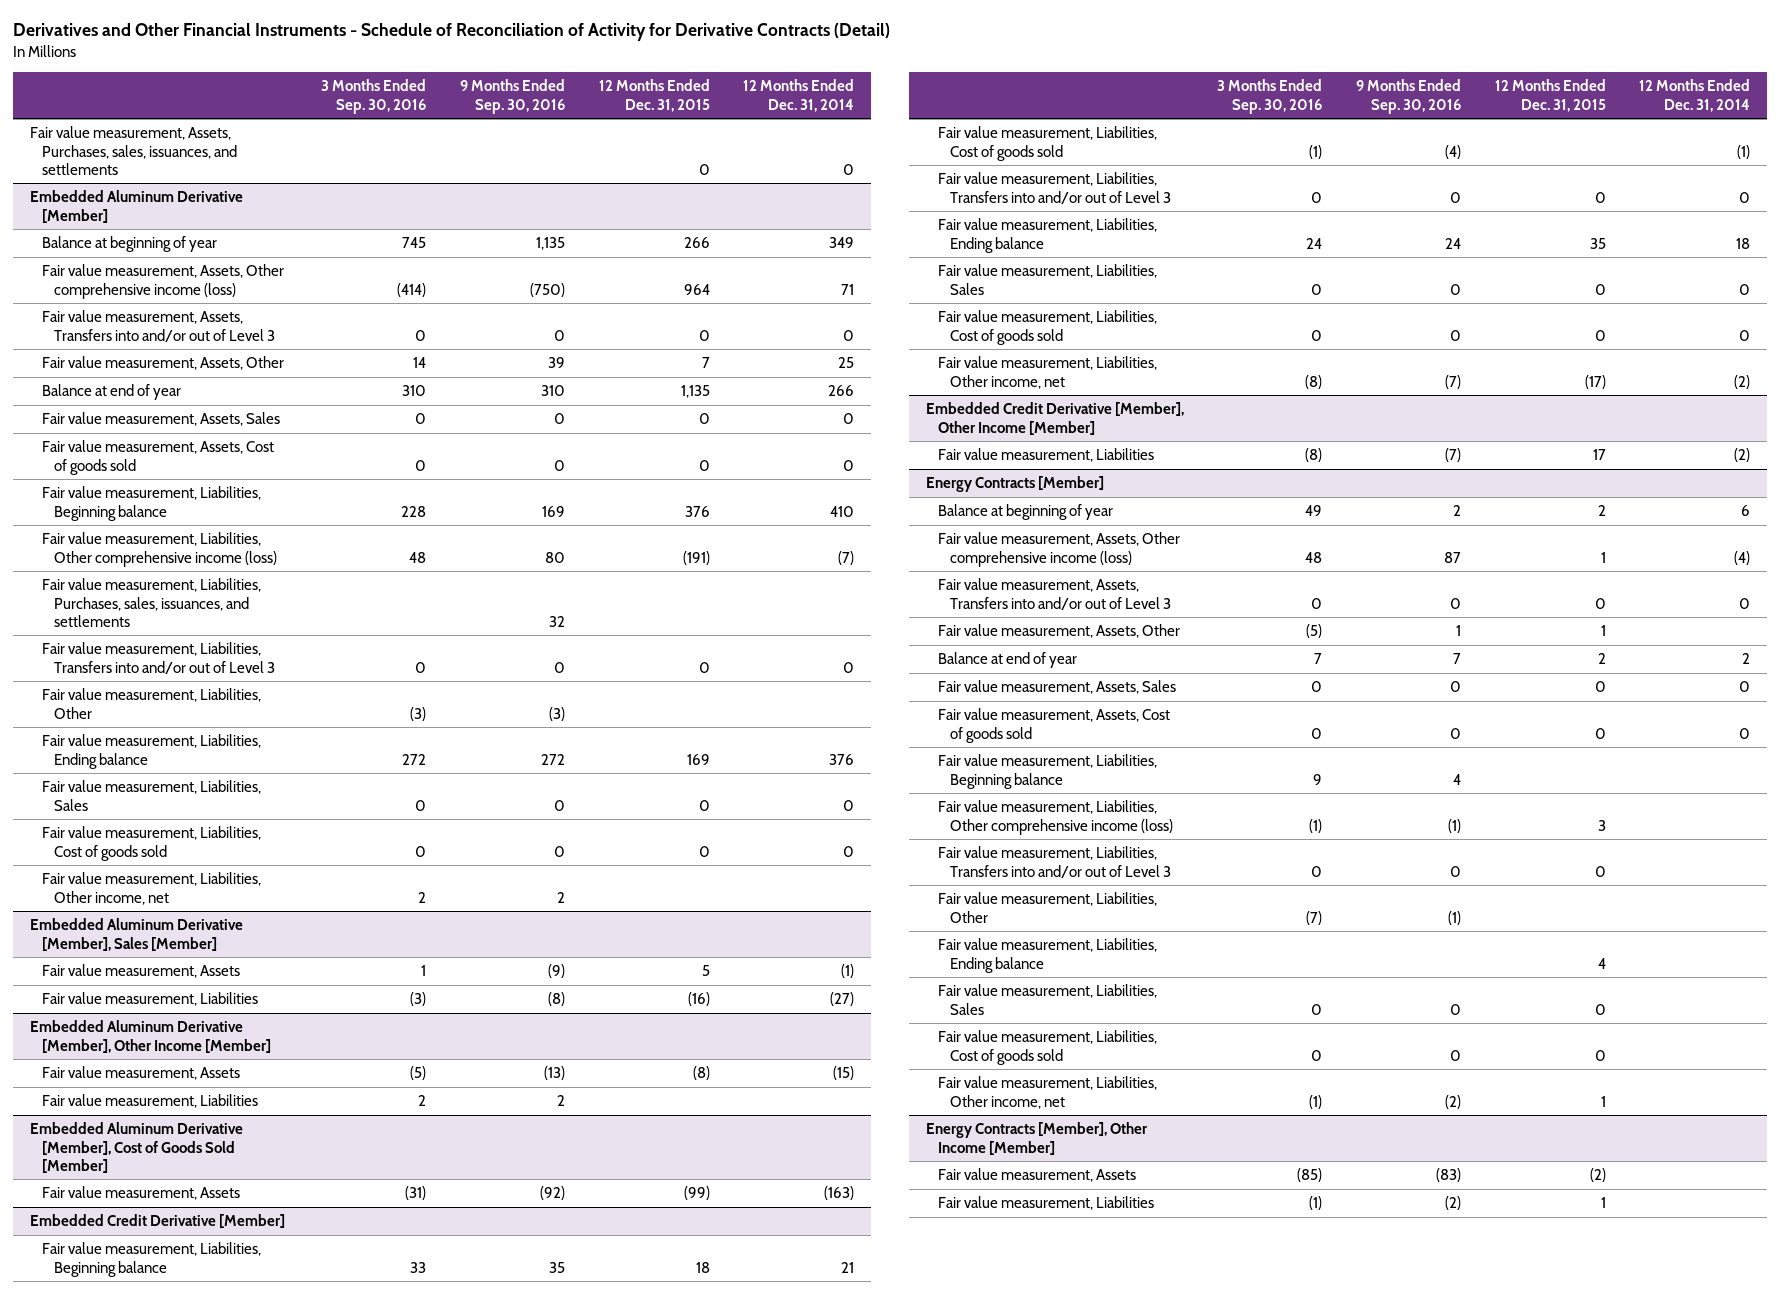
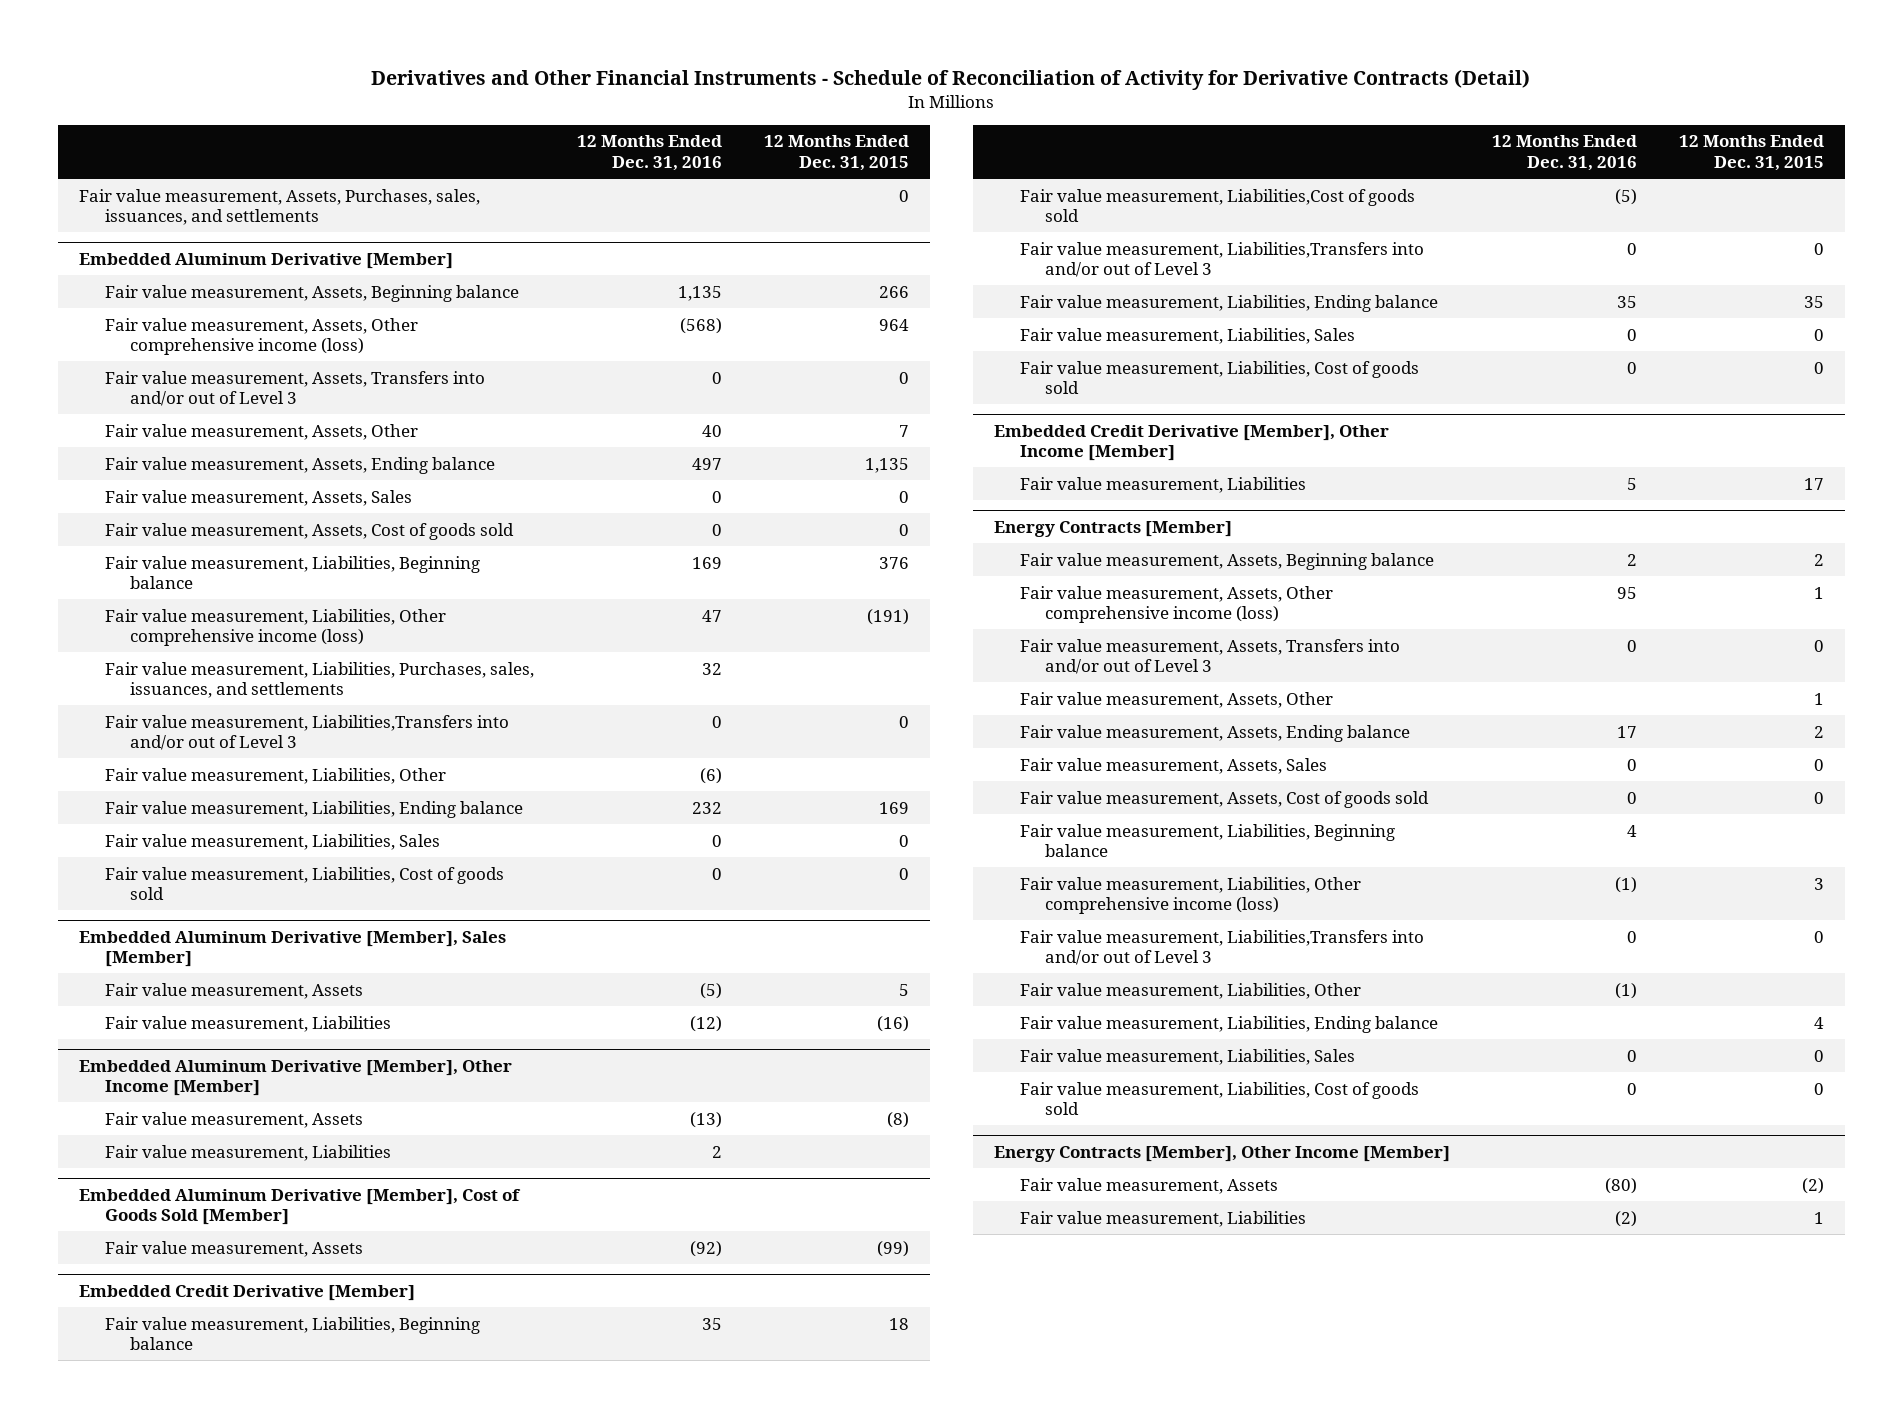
- | 3 Months Ended Sep. 30, 2016 | 9 Months Ended Sep. 30, 2016 | 12 Months Ended Dec. 31, 2015 | 12 Months Ended Dec. 31, 2014
+ | 12 Months Ended Dec. 31, 2016 | 12 Months Ended Dec. 31, 2015
@ Embedded Aluminum Derivative [Member]
- Balance at beginning of year | 745 | 1,135 | 266 | 349
+ Fair value measurement, Assets, Beginning balance | 1,135 | 266
- Balance at end of year | 310 | 310 | 1,135 | 266
+ Fair value measurement, Assets, Ending balance | 497 | 1,135
- Fair value measurement, Liabilities, Transfers into and/or out of Level 3 | 0 | 0 | 0 | 0
+ Fair value measurement, Liabilities,Transfers into and/or out of Level 3 | 0 | 0
- Fair value measurement, Liabilities, Other income, net | 2 | 2 | |
@ Embedded Credit Derivative [Member]
- Fair value measurement, Liabilities, Cost of goods sold | (1) | (4) | | (1)
- Fair value measurement, Liabilities, Transfers into and/or out of Level 3 | 0 | 0 | 0 | 0
+ Fair value measurement, Liabilities,Cost of goods sold | (5) |
+ Fair value measurement, Liabilities,Transfers into and/or out of Level 3 | 0 | 0
- Fair value measurement, Liabilities, Other income, net | (8) | (7) | (17) | (2)
@ Energy Contracts [Member]
- Balance at beginning of year | 49 | 2 | 2 | 6
+ Fair value measurement, Assets, Beginning balance | 2 | 2
- Balance at end of year | 7 | 7 | 2 | 2
+ Fair value measurement, Assets, Ending balance | 17 | 2
- Fair value measurement, Liabilities, Transfers into and/or out of Level 3 | 0 | 0 | 0 |
+ Fair value measurement, Liabilities,Transfers into and/or out of Level 3 | 0 | 0
- Fair value measurement, Liabilities, Other income, net | (1) | (2) | 1 |

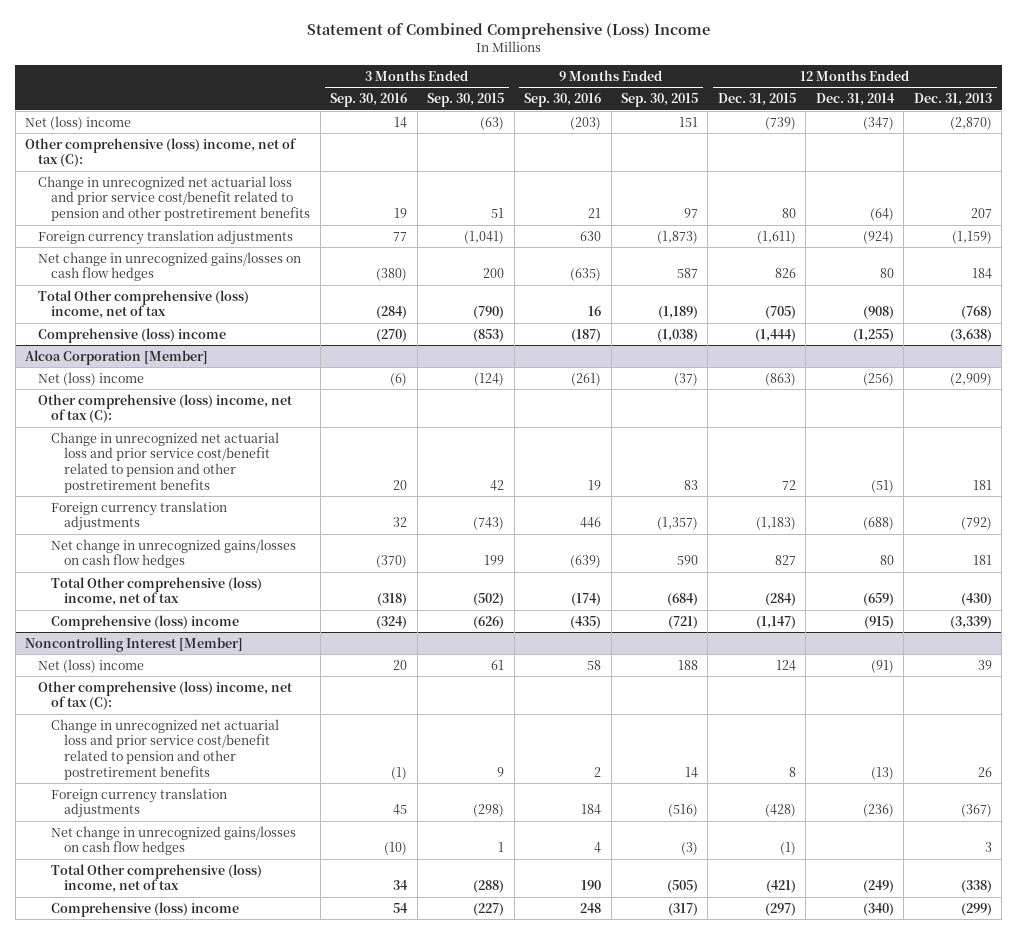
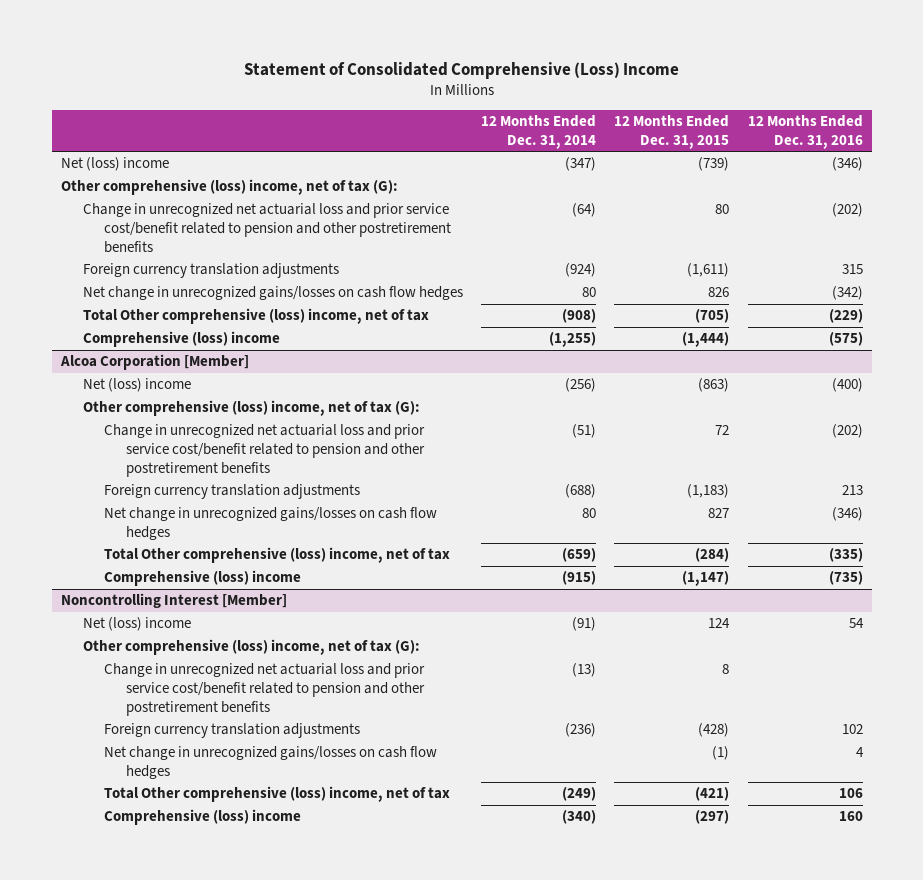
- Statement of Combined Comprehensive (Loss) Income
+ Statement of Consolidated Comprehensive (Loss) Income
- | 3 Months Ended Sep. 30, 2016 | 3 Months Ended Sep. 30, 2015 | 9 Months Ended Sep. 30, 2016 | 9 Months Ended Sep. 30, 2015 | 12 Months Ended Dec. 31, 2015 | 12 Months Ended Dec. 31, 2014 | 12 Months Ended Dec. 31, 2013
+ | 12 Months Ended Dec. 31, 2014 | 12 Months Ended Dec. 31, 2015 | 12 Months Ended Dec. 31, 2016
- Other comprehensive (loss) income, net of tax (C):
+ Other comprehensive (loss) income, net of tax (G):
@ Alcoa Corporation [Member]
- Other comprehensive (loss) income, net of tax (C):
+ Other comprehensive (loss) income, net of tax (G):
@ Noncontrolling Interest [Member]
- Other comprehensive (loss) income, net of tax (C):
+ Other comprehensive (loss) income, net of tax (G):

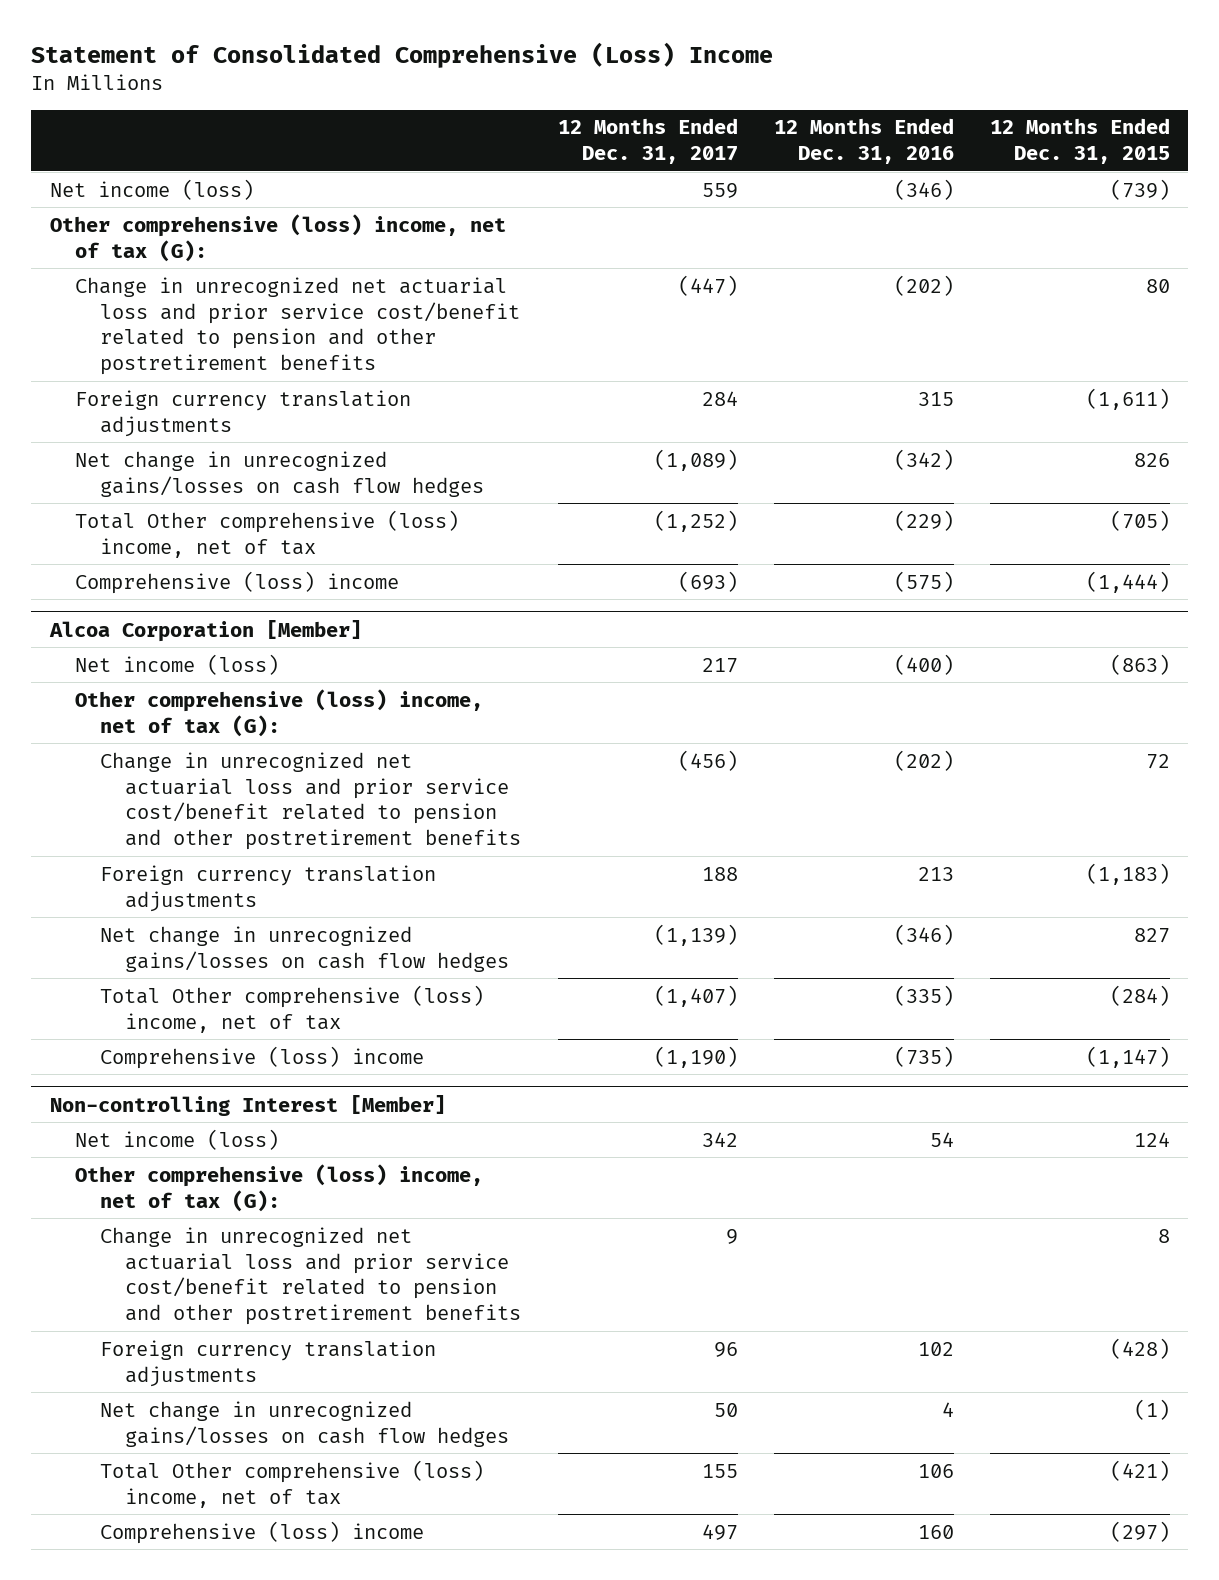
- | 12 Months Ended Dec. 31, 2014 | 12 Months Ended Dec. 31, 2015 | 12 Months Ended Dec. 31, 2016
+ | 12 Months Ended Dec. 31, 2017 | 12 Months Ended Dec. 31, 2016 | 12 Months Ended Dec. 31, 2015
- Net (loss) income | (347) | (739) | (346)
+ Net income (loss) | 559 | (346) | (739)
@ Alcoa Corporation [Member]
- Net (loss) income | (256) | (863) | (400)
+ Net income (loss) | 217 | (400) | (863)
- Noncontrolling Interest [Member]
- Net (loss) income | (91) | 124 | 54
+ Non-controlling Interest [Member]
+ Net income (loss) | 342 | 54 | 124

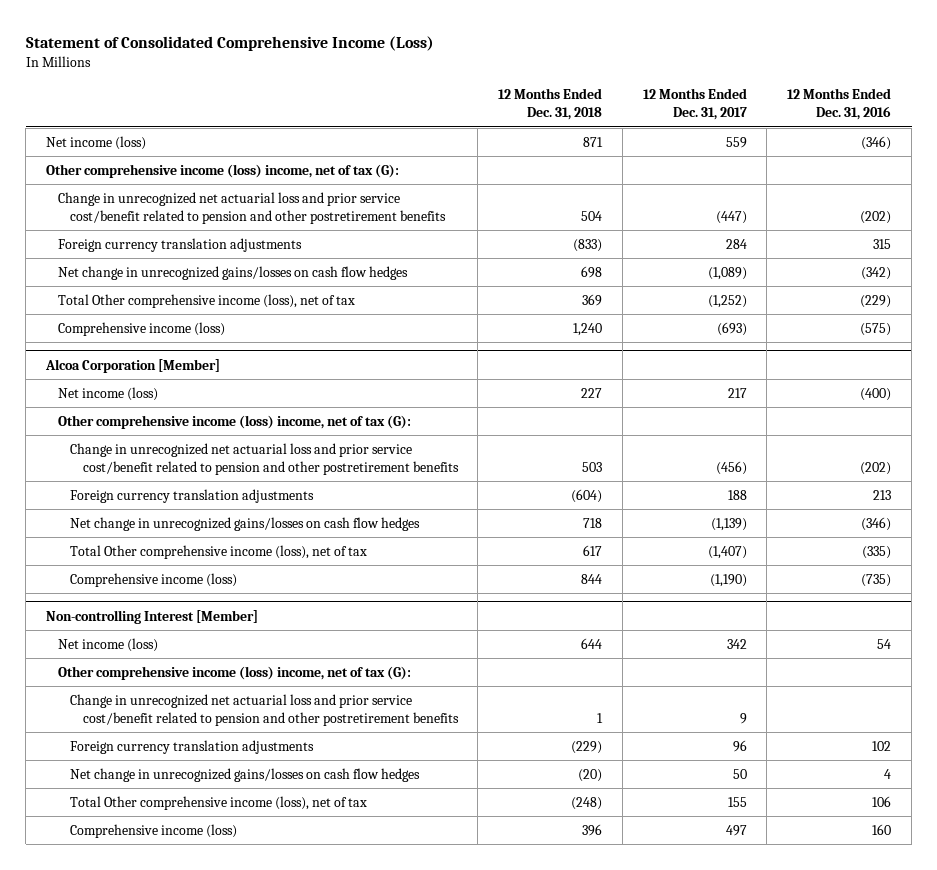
- Statement of Consolidated Comprehensive (Loss) Income
+ Statement of Consolidated Comprehensive Income (Loss)
- | 12 Months Ended Dec. 31, 2017 | 12 Months Ended Dec. 31, 2016 | 12 Months Ended Dec. 31, 2015
+ | 12 Months Ended Dec. 31, 2018 | 12 Months Ended Dec. 31, 2017 | 12 Months Ended Dec. 31, 2016
- Other comprehensive (loss) income, net of tax (G):
+ Other comprehensive income (loss) income, net of tax (G):
- Total Other comprehensive (loss) income, net of tax | (1,252) | (229) | (705)
- Comprehensive (loss) income | (693) | (575) | (1,444)
+ Total Other comprehensive income (loss), net of tax | 369 | (1,252) | (229)
+ Comprehensive income (loss) | 1,240 | (693) | (575)
@ Alcoa Corporation [Member]
- Other comprehensive (loss) income, net of tax (G):
+ Other comprehensive income (loss) income, net of tax (G):
- Total Other comprehensive (loss) income, net of tax | (1,407) | (335) | (284)
- Comprehensive (loss) income | (1,190) | (735) | (1,147)
+ Total Other comprehensive income (loss), net of tax | 617 | (1,407) | (335)
+ Comprehensive income (loss) | 844 | (1,190) | (735)
@ Non-controlling Interest [Member]
- Other comprehensive (loss) income, net of tax (G):
+ Other comprehensive income (loss) income, net of tax (G):
- Total Other comprehensive (loss) income, net of tax | 155 | 106 | (421)
- Comprehensive (loss) income | 497 | 160 | (297)
+ Total Other comprehensive income (loss), net of tax | (248) | 155 | 106
+ Comprehensive income (loss) | 396 | 497 | 160

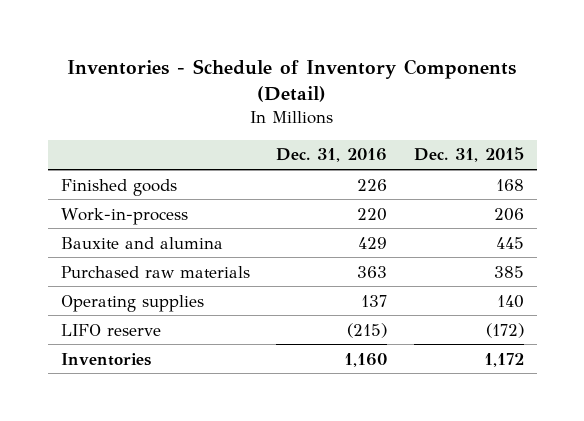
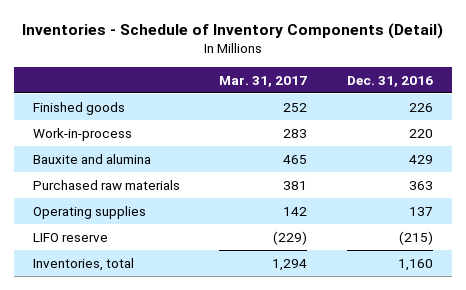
- | Dec. 31, 2016 | Dec. 31, 2015
+ | Mar. 31, 2017 | Dec. 31, 2016
- Inventories | 1,160 | 1,172
+ Inventories, total | 1,294 | 1,160

